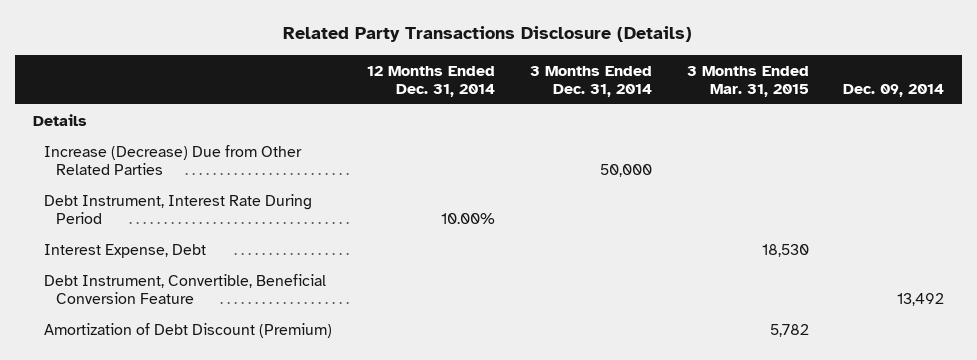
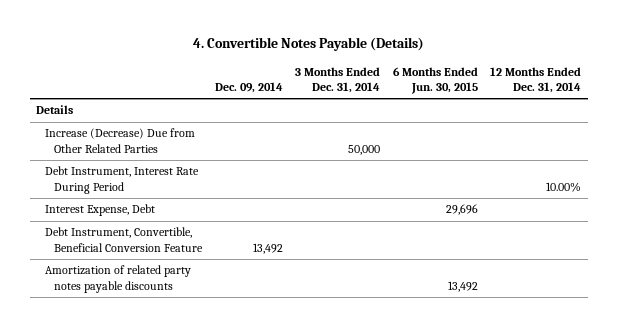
- Related Party Transactions Disclosure (Details)
+ 4. Convertible Notes Payable (Details)
- | 12 Months Ended Dec. 31, 2014 | 3 Months Ended Dec. 31, 2014 | 3 Months Ended Mar. 31, 2015 | Dec. 09, 2014
+ | Dec. 09, 2014 | 3 Months Ended Dec. 31, 2014 | 6 Months Ended Jun. 30, 2015 | 12 Months Ended Dec. 31, 2014
- Amortization of Debt Discount (Premium) | | | 5,782 |
+ Amortization of related party notes payable discounts | | | 13,492 |

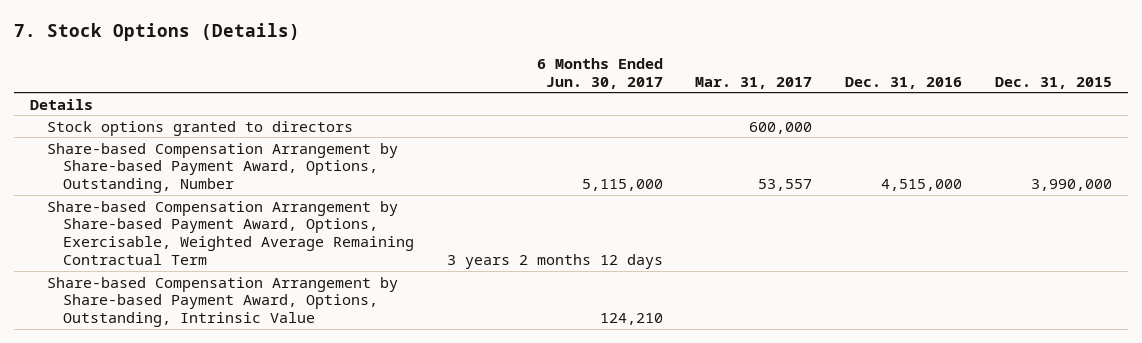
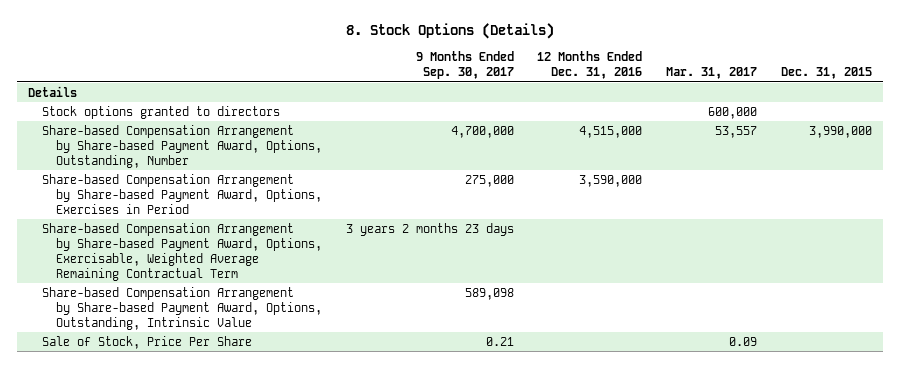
- 7. Stock Options (Details)
+ 8. Stock Options (Details)
- | 6 Months Ended Jun. 30, 2017 | Mar. 31, 2017 | Dec. 31, 2016 | Dec. 31, 2015
+ | 9 Months Ended Sep. 30, 2017 | 12 Months Ended Dec. 31, 2016 | Mar. 31, 2017 | Dec. 31, 2015
+ Share-based Compensation Arrangement by Share-based Payment Award, Options, Exercises in Period | 275,000 | 3,590,000 | |
+ Sale of Stock, Price Per Share | 0.21 | | 0.09 |

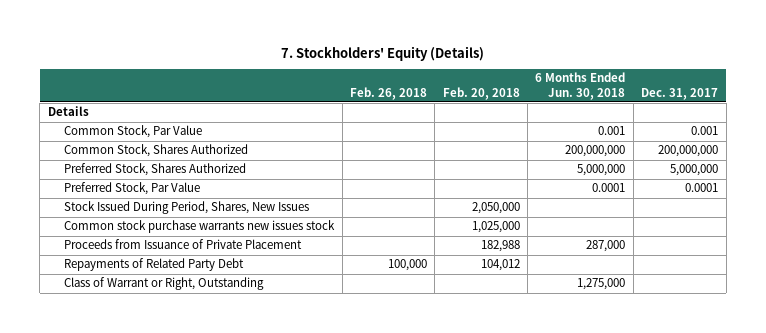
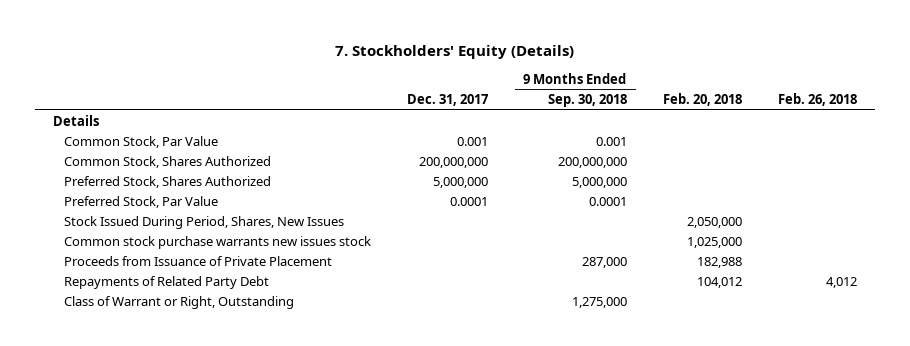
- | Feb. 26, 2018 | Feb. 20, 2018 | 6 Months Ended Jun. 30, 2018 | Dec. 31, 2017
+ | Dec. 31, 2017 | 9 Months Ended Sep. 30, 2018 | Feb. 20, 2018 | Feb. 26, 2018
- Repayments of Related Party Debt | 100,000 | 104,012 | |
+ Repayments of Related Party Debt | | | 104,012 | 4,012

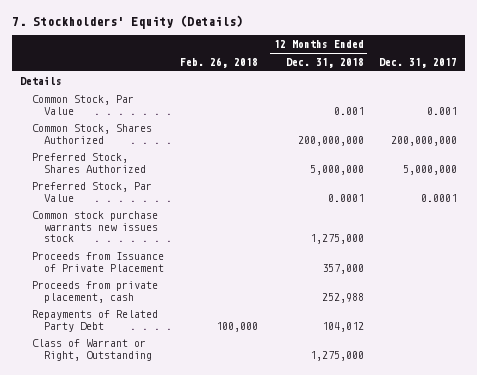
- | Dec. 31, 2017 | 9 Months Ended Sep. 30, 2018 | Feb. 20, 2018 | Feb. 26, 2018
+ | Feb. 26, 2018 | 12 Months Ended Dec. 31, 2018 | Dec. 31, 2017
- Stock Issued During Period, Shares, New Issues | | | 2,050,000 |
- Repayments of Related Party Debt | | | 104,012 | 4,012
+ Proceeds from private placement, cash | | 252,988 |
+ Repayments of Related Party Debt | 100,000 | 104,012 |

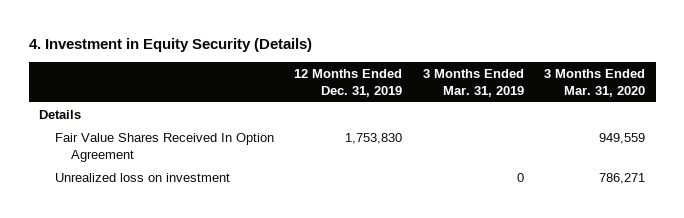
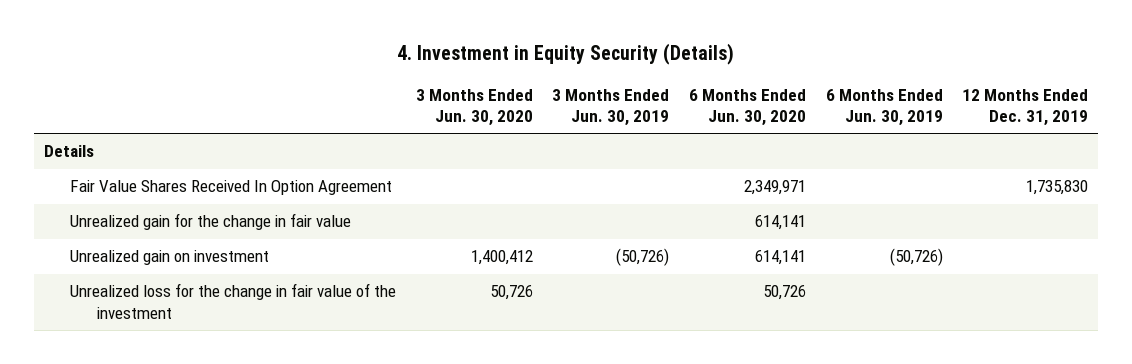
- | 12 Months Ended Dec. 31, 2019 | 3 Months Ended Mar. 31, 2019 | 3 Months Ended Mar. 31, 2020
+ | 3 Months Ended Jun. 30, 2020 | 3 Months Ended Jun. 30, 2019 | 6 Months Ended Jun. 30, 2020 | 6 Months Ended Jun. 30, 2019 | 12 Months Ended Dec. 31, 2019
- Fair Value Shares Received In Option Agreement | 1,753,830 | | 949,559
- Unrealized loss on investment | | 0 | 786,271
+ Fair Value Shares Received In Option Agreement | | | 2,349,971 | | 1,735,830
+ Unrealized gain for the change in fair value | | | 614,141 | |
+ Unrealized gain on investment | 1,400,412 | (50,726) | 614,141 | (50,726) |
+ Unrealized loss for the change in fair value of the investment | 50,726 | | 50,726 | |

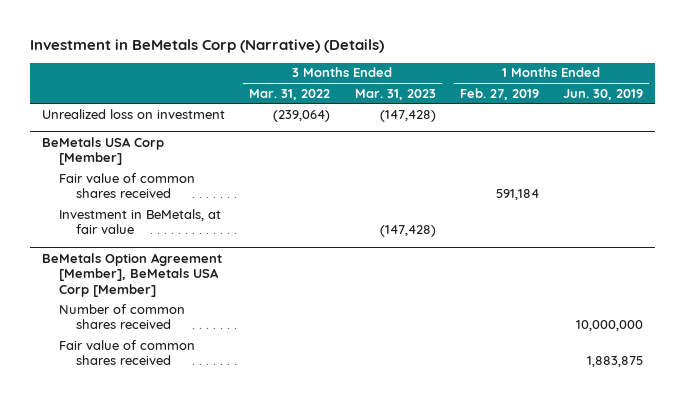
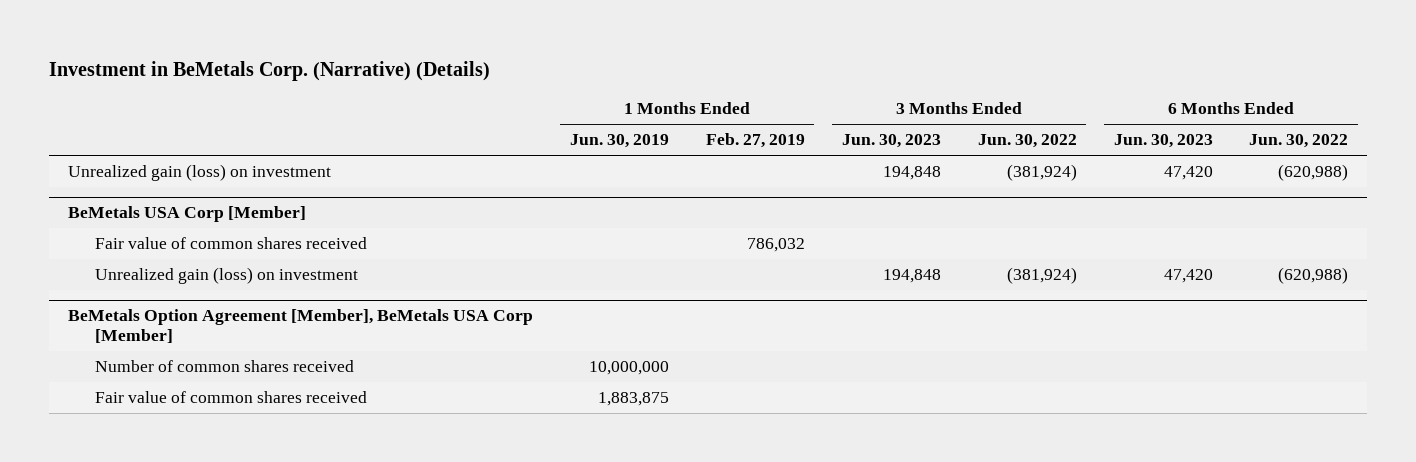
- Investment in BeMetals Corp (Narrative) (Details)
+ Investment in BeMetals Corp. (Narrative) (Details)
- | 3 Months Ended Mar. 31, 2022 | 3 Months Ended Mar. 31, 2023 | 1 Months Ended Feb. 27, 2019 | 1 Months Ended Jun. 30, 2019
+ | 1 Months Ended Jun. 30, 2019 | 1 Months Ended Feb. 27, 2019 | 3 Months Ended Jun. 30, 2023 | 3 Months Ended Jun. 30, 2022 | 6 Months Ended Jun. 30, 2023 | 6 Months Ended Jun. 30, 2022
- Unrealized loss on investment | (239,064) | (147,428) | |
+ Unrealized gain (loss) on investment | | | 194,848 | (381,924) | 47,420 | (620,988)
@ BeMetals USA Corp [Member]
- Fair value of common shares received | | | 591,184 |
- Investment in BeMetals, at fair value | | (147,428) | |
+ Fair value of common shares received | | 786,032 | | | |
+ Unrealized gain (loss) on investment | | | 194,848 | (381,924) | 47,420 | (620,988)

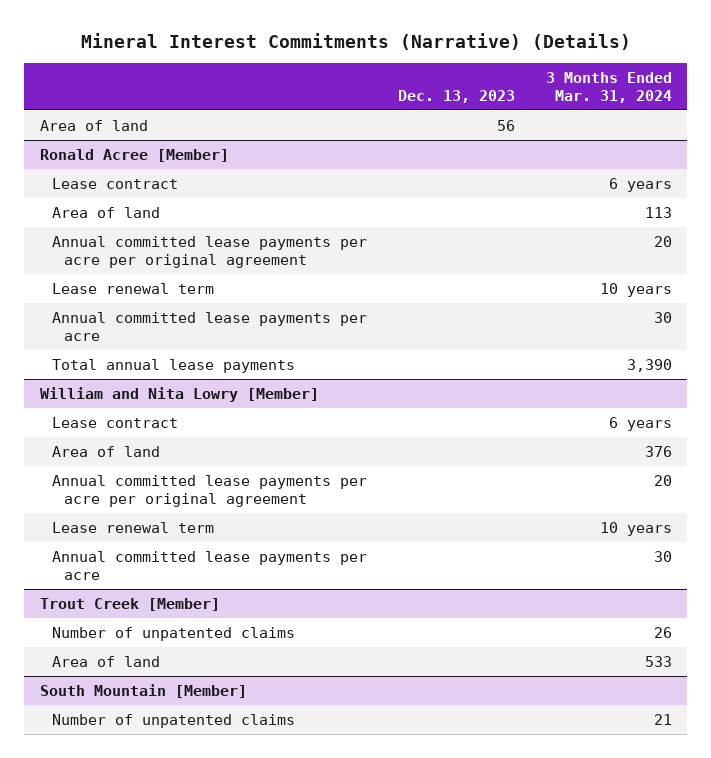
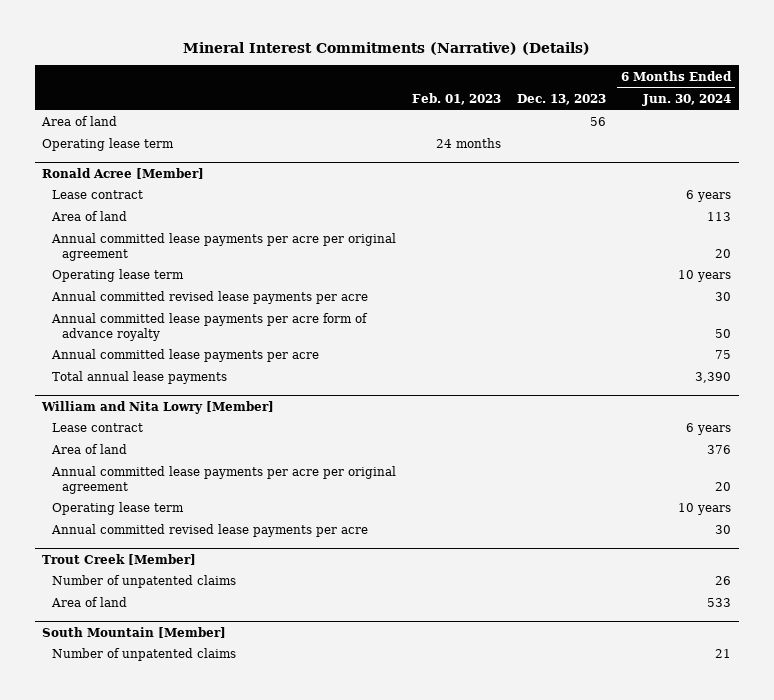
- | Dec. 13, 2023 | 3 Months Ended Mar. 31, 2024
+ | Feb. 01, 2023 | Dec. 13, 2023 | 6 Months Ended Jun. 30, 2024
+ Operating lease term | 24 months | |
@ Ronald Acree [Member]
- Lease renewal term | | 10 years
+ Operating lease term | | | 10 years
+ Annual committed revised lease payments per acre | | | 30
+ Annual committed lease payments per acre form of advance royalty | | | 50
@ William and Nita Lowry [Member]
- Lease renewal term | | 10 years
- Annual committed lease payments per acre | | 30
+ Operating lease term | | | 10 years
+ Annual committed revised lease payments per acre | | | 30

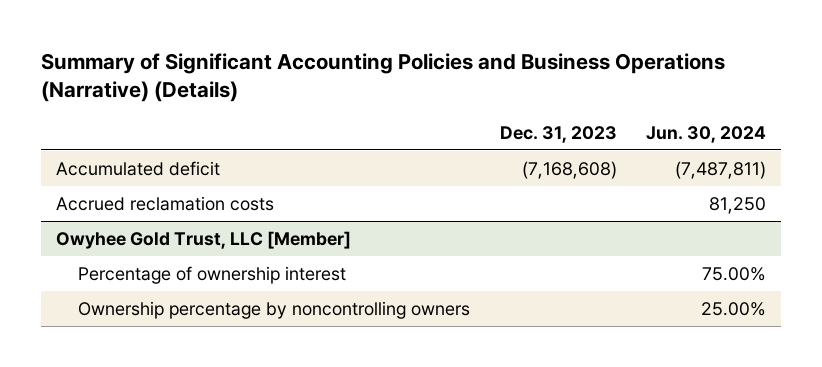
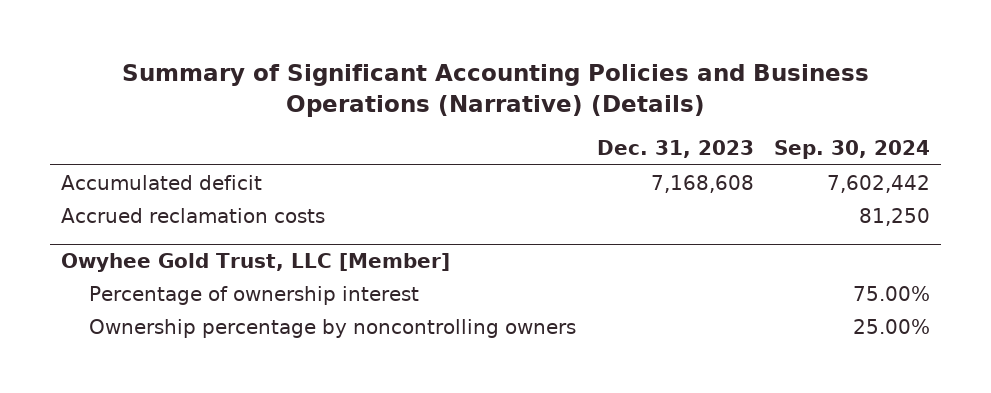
- | Dec. 31, 2023 | Jun. 30, 2024
+ | Dec. 31, 2023 | Sep. 30, 2024
- Accumulated deficit | (7,168,608) | (7,487,811)
+ Accumulated deficit | 7,168,608 | 7,602,442

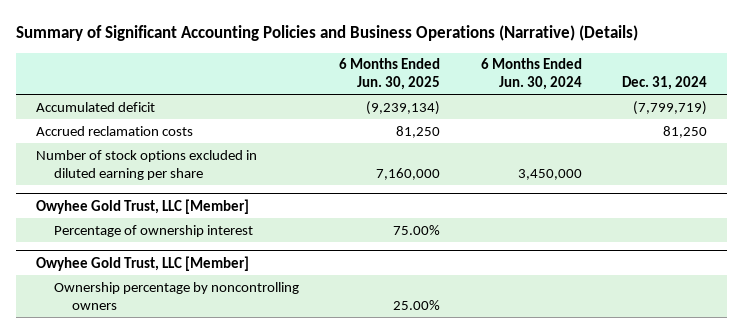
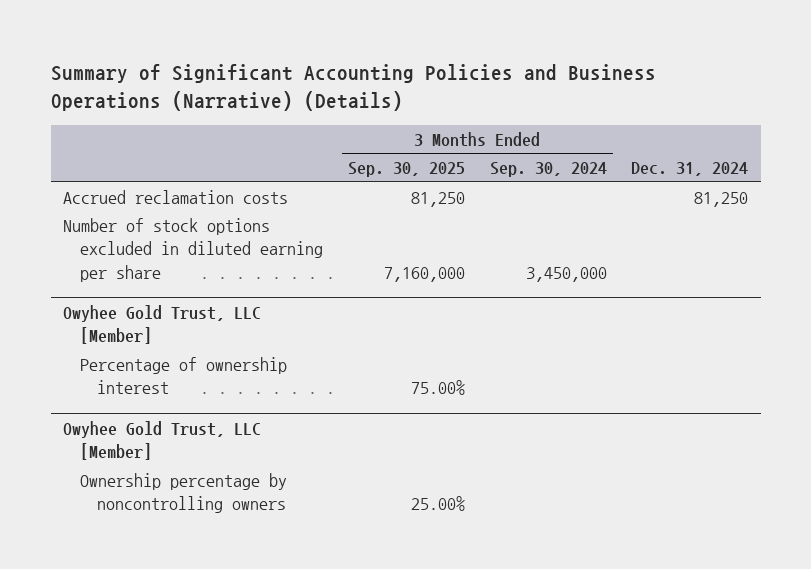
- | 6 Months Ended Jun. 30, 2025 | 6 Months Ended Jun. 30, 2024 | Dec. 31, 2024
+ | 3 Months Ended Sep. 30, 2025 | 3 Months Ended Sep. 30, 2024 | Dec. 31, 2024
- Accumulated deficit | (9,239,134) | | (7,799,719)

